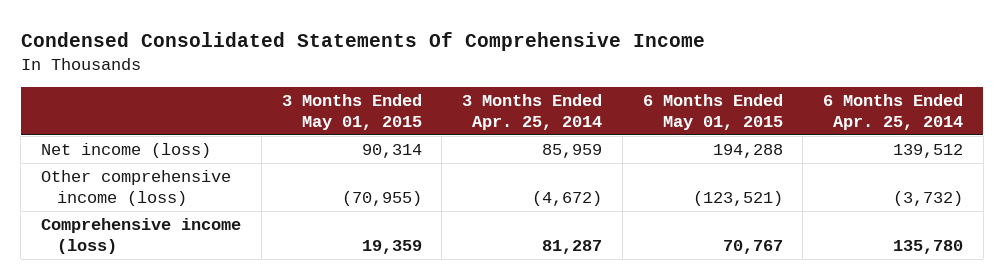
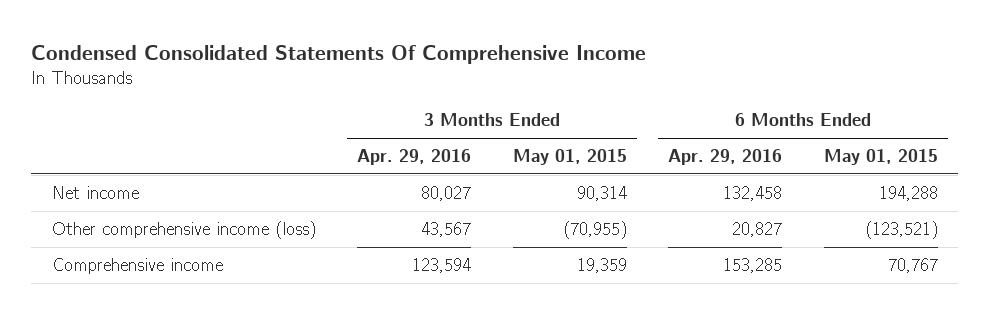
- | 3 Months Ended May 01, 2015 | 3 Months Ended Apr. 25, 2014 | 6 Months Ended May 01, 2015 | 6 Months Ended Apr. 25, 2014
+ | 3 Months Ended Apr. 29, 2016 | 3 Months Ended May 01, 2015 | 6 Months Ended Apr. 29, 2016 | 6 Months Ended May 01, 2015
- Net income (loss) | 90,314 | 85,959 | 194,288 | 139,512
+ Net income | 80,027 | 90,314 | 132,458 | 194,288
- Comprehensive income (loss) | 19,359 | 81,287 | 70,767 | 135,780
+ Comprehensive income | 123,594 | 19,359 | 153,285 | 70,767

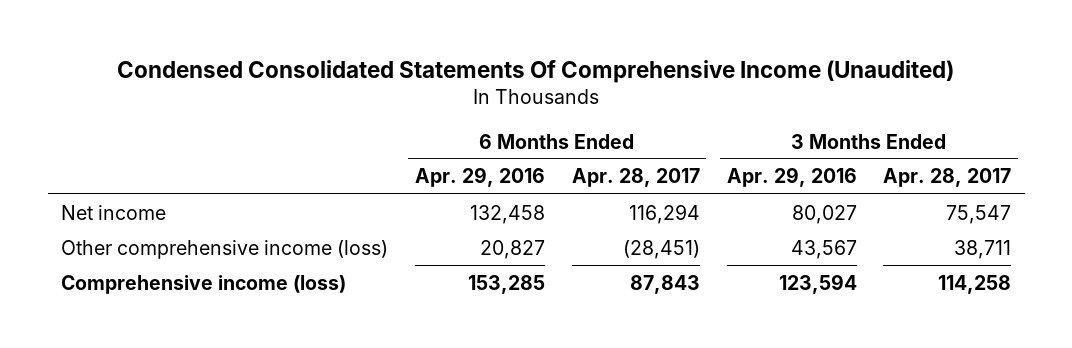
- Condensed Consolidated Statements Of Comprehensive Income
+ Condensed Consolidated Statements Of Comprehensive Income (Unaudited)
- | 3 Months Ended Apr. 29, 2016 | 3 Months Ended May 01, 2015 | 6 Months Ended Apr. 29, 2016 | 6 Months Ended May 01, 2015
+ | 6 Months Ended Apr. 29, 2016 | 6 Months Ended Apr. 28, 2017 | 3 Months Ended Apr. 29, 2016 | 3 Months Ended Apr. 28, 2017
- Comprehensive income | 123,594 | 19,359 | 153,285 | 70,767
+ Comprehensive income (loss) | 153,285 | 87,843 | 123,594 | 114,258

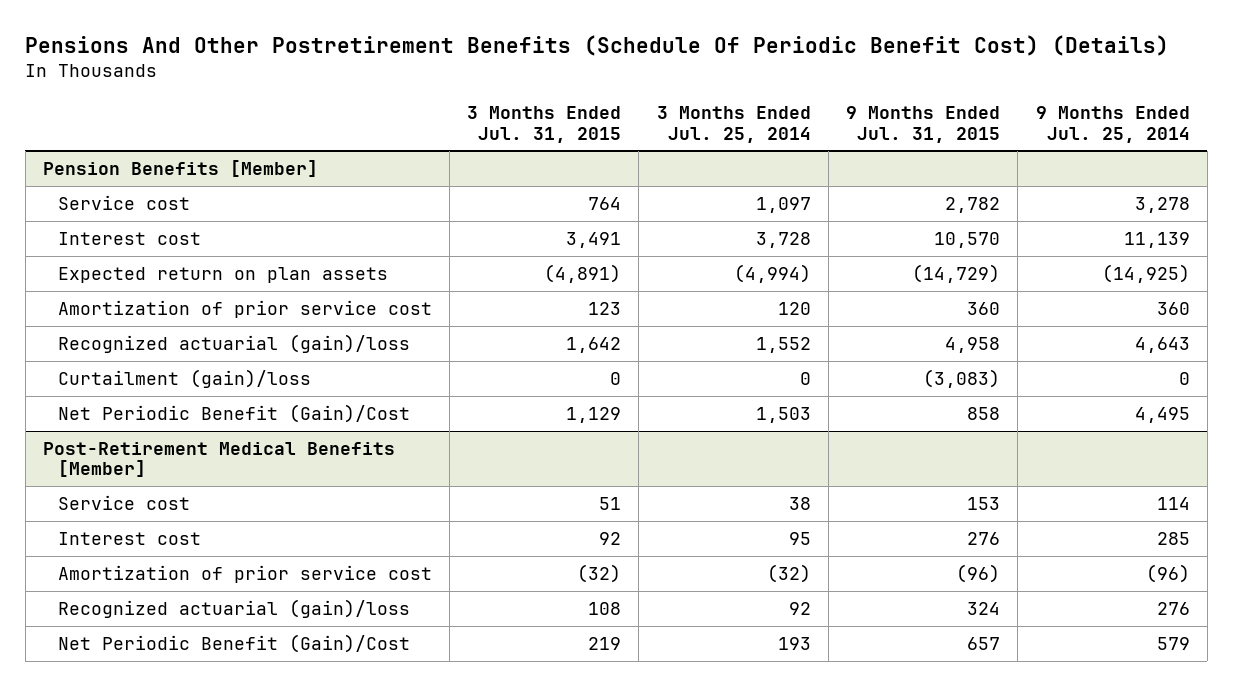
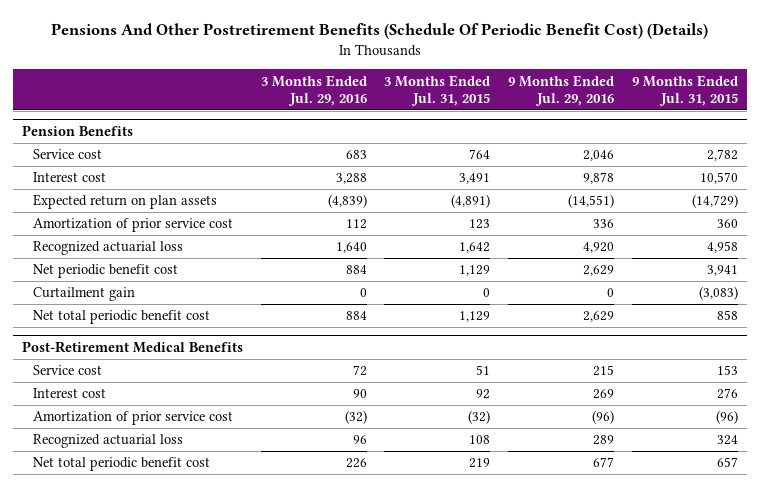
- | 3 Months Ended Jul. 31, 2015 | 3 Months Ended Jul. 25, 2014 | 9 Months Ended Jul. 31, 2015 | 9 Months Ended Jul. 25, 2014
+ | 3 Months Ended Jul. 29, 2016 | 3 Months Ended Jul. 31, 2015 | 9 Months Ended Jul. 29, 2016 | 9 Months Ended Jul. 31, 2015
- Pension Benefits [Member]
+ Pension Benefits
- Recognized actuarial (gain)/loss | 1,642 | 1,552 | 4,958 | 4,643
- Curtailment (gain)/loss | 0 | 0 | (3,083) | 0
- Net Periodic Benefit (Gain)/Cost | 1,129 | 1,503 | 858 | 4,495
- Post-Retirement Medical Benefits [Member]
+ Recognized actuarial loss | 1,640 | 1,642 | 4,920 | 4,958
+ Net periodic benefit cost | 884 | 1,129 | 2,629 | 3,941
+ Curtailment gain | 0 | 0 | 0 | (3,083)
+ Net total periodic benefit cost | 884 | 1,129 | 2,629 | 858
+ Post-Retirement Medical Benefits
- Recognized actuarial (gain)/loss | 108 | 92 | 324 | 276
- Net Periodic Benefit (Gain)/Cost | 219 | 193 | 657 | 579
+ Recognized actuarial loss | 96 | 108 | 289 | 324
+ Net total periodic benefit cost | 226 | 219 | 677 | 657

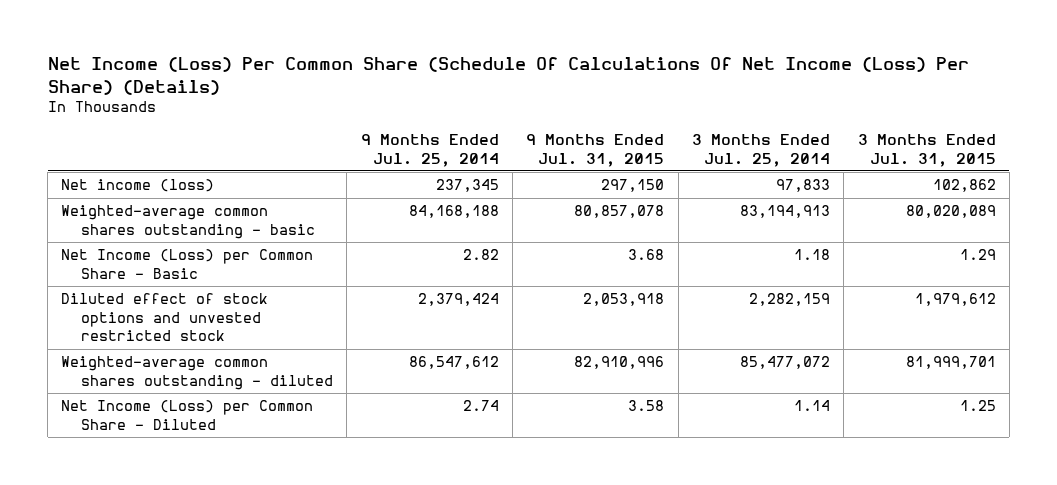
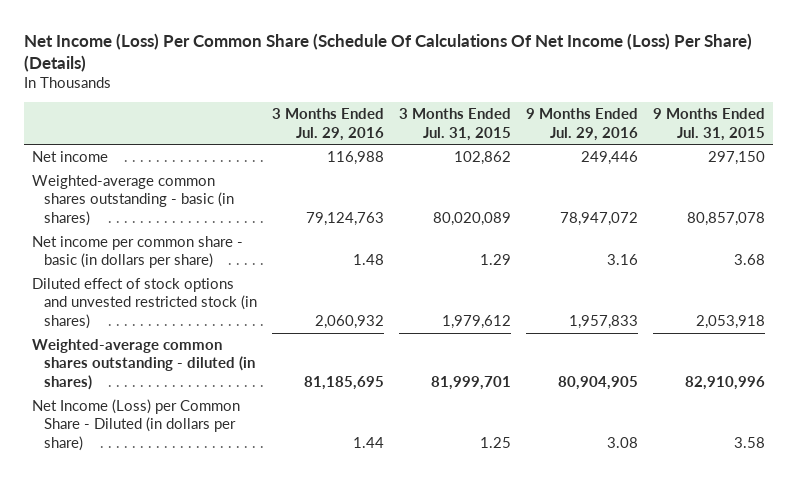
- | 9 Months Ended Jul. 25, 2014 | 9 Months Ended Jul. 31, 2015 | 3 Months Ended Jul. 25, 2014 | 3 Months Ended Jul. 31, 2015
+ | 3 Months Ended Jul. 29, 2016 | 3 Months Ended Jul. 31, 2015 | 9 Months Ended Jul. 29, 2016 | 9 Months Ended Jul. 31, 2015
- Net income (loss) | 237,345 | 297,150 | 97,833 | 102,862
- Weighted-average common shares outstanding - basic | 84,168,188 | 80,857,078 | 83,194,913 | 80,020,089
- Net Income (Loss) per Common Share - Basic | 2.82 | 3.68 | 1.18 | 1.29
- Diluted effect of stock options and unvested restricted stock | 2,379,424 | 2,053,918 | 2,282,159 | 1,979,612
- Weighted-average common shares outstanding - diluted | 86,547,612 | 82,910,996 | 85,477,072 | 81,999,701
- Net Income (Loss) per Common Share - Diluted | 2.74 | 3.58 | 1.14 | 1.25
+ Net income | 116,988 | 102,862 | 249,446 | 297,150
+ Weighted-average common shares outstanding - basic (in shares) | 79,124,763 | 80,020,089 | 78,947,072 | 80,857,078
+ Net income per common share - basic (in dollars per share) | 1.48 | 1.29 | 3.16 | 3.68
+ Diluted effect of stock options and unvested restricted stock (in shares) | 2,060,932 | 1,979,612 | 1,957,833 | 2,053,918
+ Weighted-average common shares outstanding - diluted (in shares) | 81,185,695 | 81,999,701 | 80,904,905 | 82,910,996
+ Net Income (Loss) per Common Share - Diluted (in dollars per share) | 1.44 | 1.25 | 3.08 | 3.58

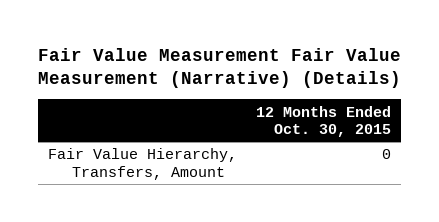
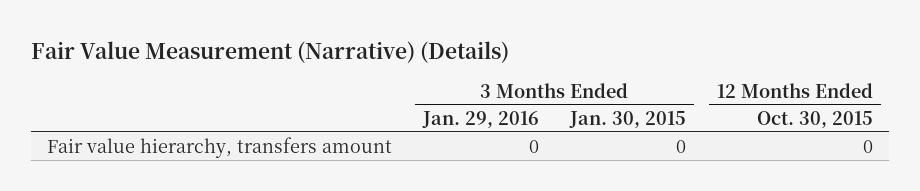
- Fair Value Measurement Fair Value Measurement (Narrative) (Details)
+ Fair Value Measurement (Narrative) (Details)
- | 12 Months Ended Oct. 30, 2015
+ | 3 Months Ended Jan. 29, 2016 | 3 Months Ended Jan. 30, 2015 | 12 Months Ended Oct. 30, 2015
- Fair Value Hierarchy, Transfers, Amount | 0
+ Fair value hierarchy, transfers amount | 0 | 0 | 0

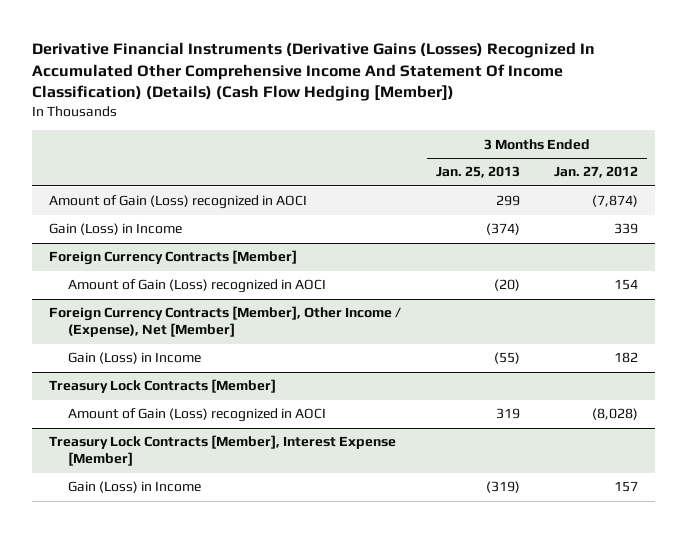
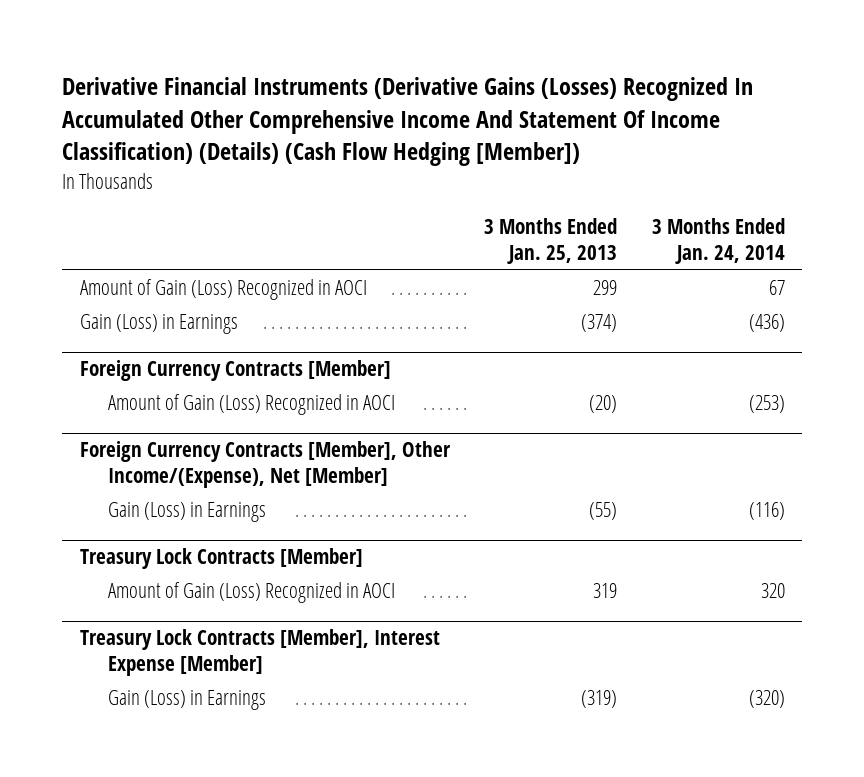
- | 3 Months Ended Jan. 25, 2013 | 3 Months Ended Jan. 27, 2012
+ | 3 Months Ended Jan. 25, 2013 | 3 Months Ended Jan. 24, 2014
- Amount of Gain (Loss) recognized in AOCI | 299 | (7,874)
- Gain (Loss) in Income | (374) | 339
+ Amount of Gain (Loss) Recognized in AOCI | 299 | 67
+ Gain (Loss) in Earnings | (374) | (436)
@ Foreign Currency Contracts [Member]
- Amount of Gain (Loss) recognized in AOCI | (20) | 154
- Foreign Currency Contracts [Member], Other Income / (Expense), Net [Member]
- Gain (Loss) in Income | (55) | 182
@ Foreign Currency Contracts [Member]
+ Amount of Gain (Loss) Recognized in AOCI | (20) | (253)
+ Foreign Currency Contracts [Member], Other Income/(Expense), Net [Member]
+ Gain (Loss) in Earnings | (55) | (116)
@ Treasury Lock Contracts [Member]
- Amount of Gain (Loss) recognized in AOCI | 319 | (8,028)
+ Amount of Gain (Loss) Recognized in AOCI | 319 | 320
@ Treasury Lock Contracts [Member], Interest Expense [Member]
- Gain (Loss) in Income | (319) | 157
+ Gain (Loss) in Earnings | (319) | (320)

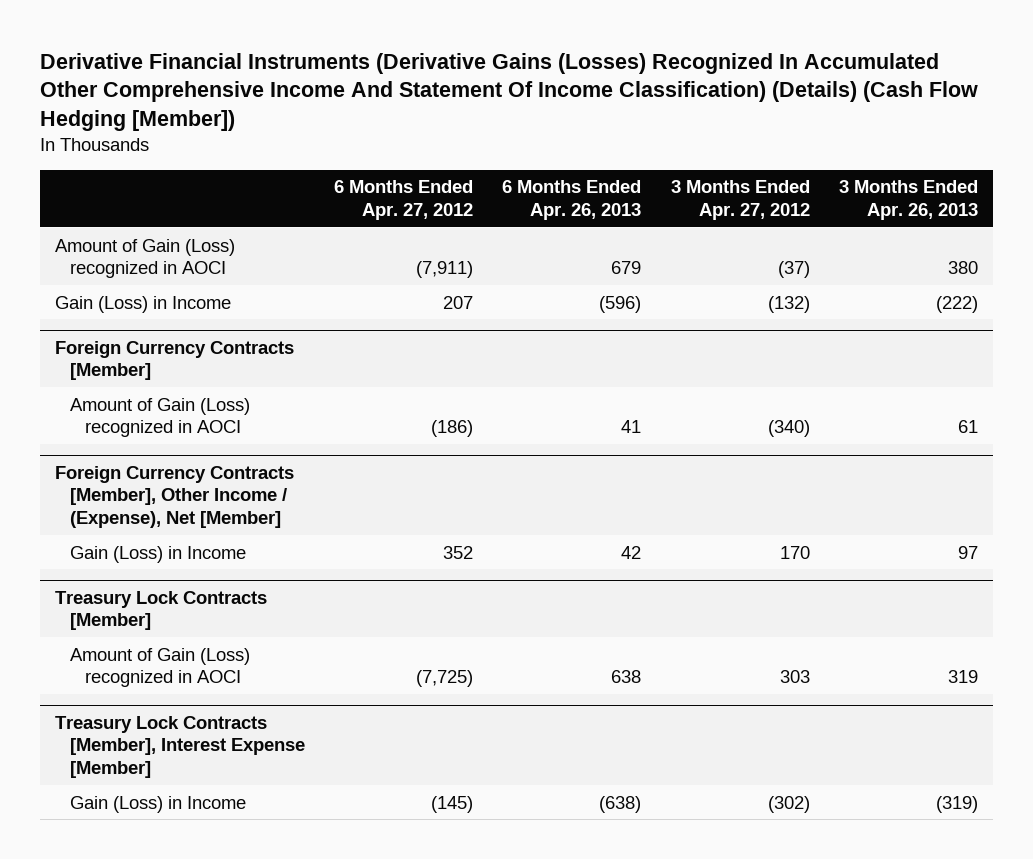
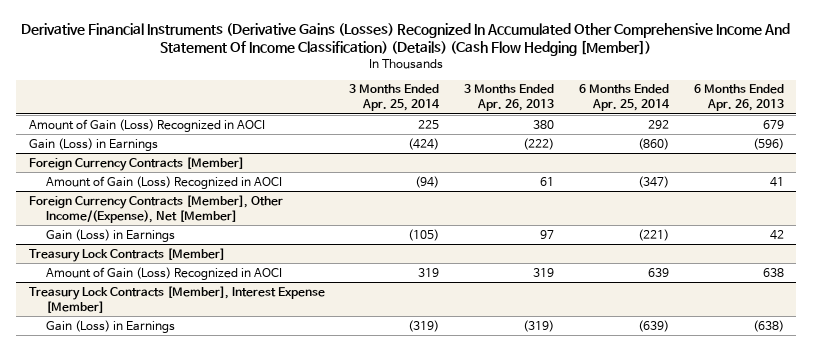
- | 6 Months Ended Apr. 27, 2012 | 6 Months Ended Apr. 26, 2013 | 3 Months Ended Apr. 27, 2012 | 3 Months Ended Apr. 26, 2013
+ | 3 Months Ended Apr. 25, 2014 | 3 Months Ended Apr. 26, 2013 | 6 Months Ended Apr. 25, 2014 | 6 Months Ended Apr. 26, 2013
- Amount of Gain (Loss) recognized in AOCI | (7,911) | 679 | (37) | 380
- Gain (Loss) in Income | 207 | (596) | (132) | (222)
+ Amount of Gain (Loss) Recognized in AOCI | 225 | 380 | 292 | 679
+ Gain (Loss) in Earnings | (424) | (222) | (860) | (596)
@ Foreign Currency Contracts [Member]
- Amount of Gain (Loss) recognized in AOCI | (186) | 41 | (340) | 61
- Foreign Currency Contracts [Member], Other Income / (Expense), Net [Member]
- Gain (Loss) in Income | 352 | 42 | 170 | 97
@ Foreign Currency Contracts [Member]
+ Amount of Gain (Loss) Recognized in AOCI | (94) | 61 | (347) | 41
+ Foreign Currency Contracts [Member], Other Income/(Expense), Net [Member]
+ Gain (Loss) in Earnings | (105) | 97 | (221) | 42
@ Treasury Lock Contracts [Member]
- Amount of Gain (Loss) recognized in AOCI | (7,725) | 638 | 303 | 319
+ Amount of Gain (Loss) Recognized in AOCI | 319 | 319 | 639 | 638
@ Treasury Lock Contracts [Member], Interest Expense [Member]
- Gain (Loss) in Income | (145) | (638) | (302) | (319)
+ Gain (Loss) in Earnings | (319) | (319) | (639) | (638)

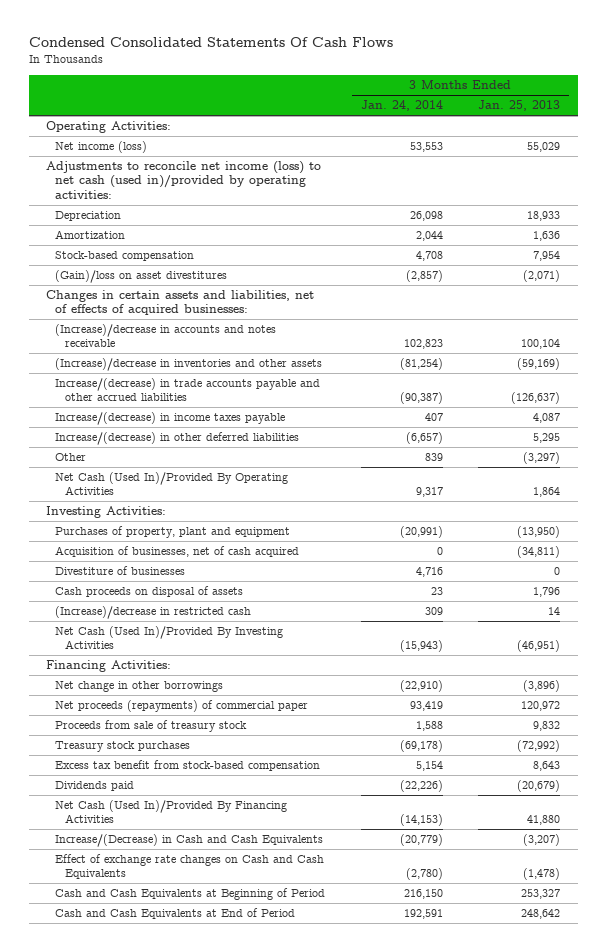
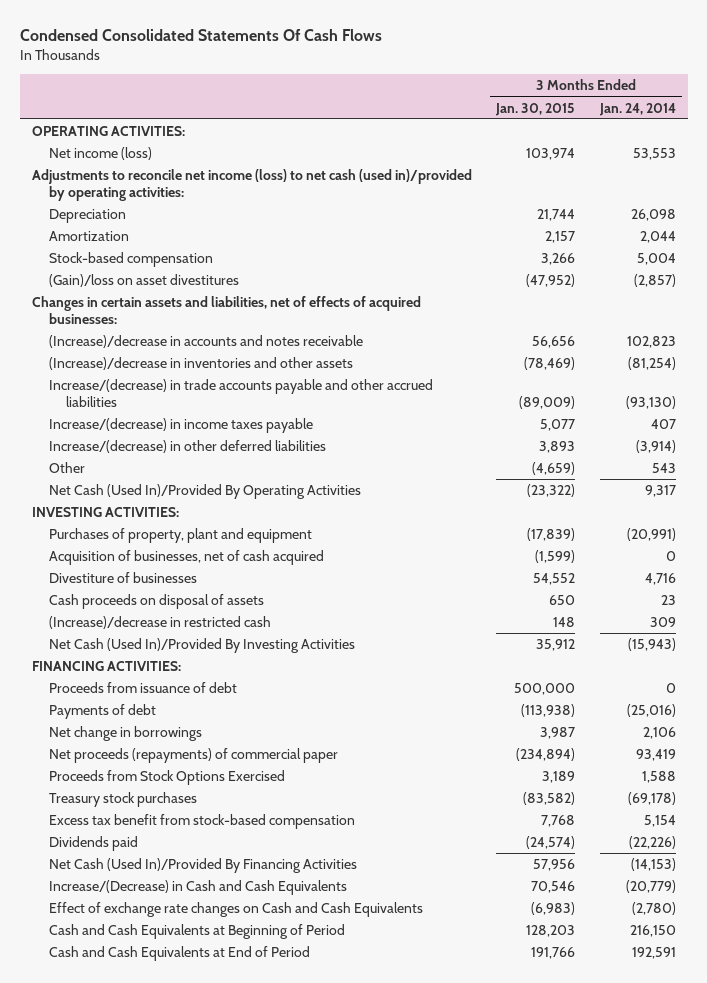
- | 3 Months Ended Jan. 24, 2014 | 3 Months Ended Jan. 25, 2013
+ | 3 Months Ended Jan. 30, 2015 | 3 Months Ended Jan. 24, 2014
- Operating Activities:
+ OPERATING ACTIVITIES:
- Stock-based compensation | 4,708 | 7,954
+ Stock-based compensation | 3,266 | 5,004
- Increase/(decrease) in trade accounts payable and other accrued liabilities | (90,387) | (126,637)
+ Increase/(decrease) in trade accounts payable and other accrued liabilities | (89,009) | (93,130)
- Increase/(decrease) in other deferred liabilities | (6,657) | 5,295
- Other | 839 | (3,297)
+ Increase/(decrease) in other deferred liabilities | 3,893 | (3,914)
+ Other | (4,659) | 543
- Investing Activities:
+ INVESTING ACTIVITIES:
- Financing Activities:
- Net change in other borrowings | (22,910) | (3,896)
+ FINANCING ACTIVITIES:
+ Proceeds from issuance of debt | 500,000 | 0
+ Payments of debt | (113,938) | (25,016)
+ Net change in borrowings | 3,987 | 2,106
- Proceeds from sale of treasury stock | 1,588 | 9,832
+ Proceeds from Stock Options Exercised | 3,189 | 1,588

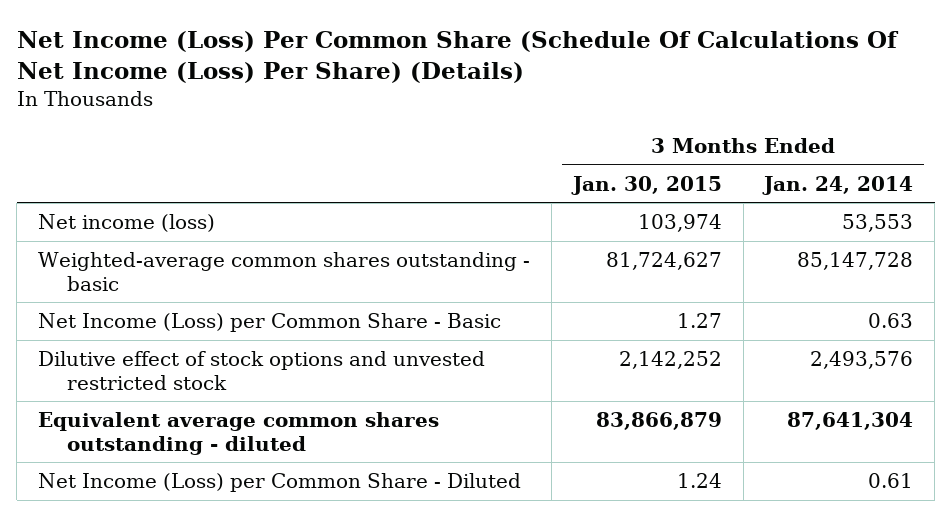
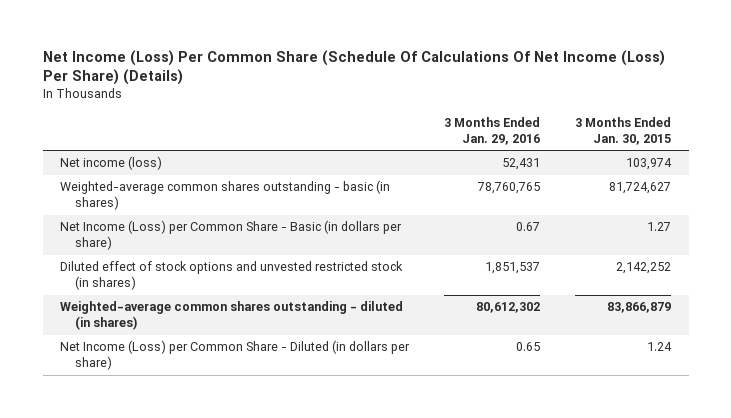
- | 3 Months Ended Jan. 30, 2015 | 3 Months Ended Jan. 24, 2014
+ | 3 Months Ended Jan. 29, 2016 | 3 Months Ended Jan. 30, 2015
- Weighted-average common shares outstanding - basic | 81,724,627 | 85,147,728
- Net Income (Loss) per Common Share - Basic | 1.27 | 0.63
- Dilutive effect of stock options and unvested restricted stock | 2,142,252 | 2,493,576
- Equivalent average common shares outstanding - diluted | 83,866,879 | 87,641,304
- Net Income (Loss) per Common Share - Diluted | 1.24 | 0.61
+ Weighted-average common shares outstanding - basic (in shares) | 78,760,765 | 81,724,627
+ Net Income (Loss) per Common Share - Basic (in dollars per share) | 0.67 | 1.27
+ Diluted effect of stock options and unvested restricted stock (in shares) | 1,851,537 | 2,142,252
+ Weighted-average common shares outstanding - diluted (in shares) | 80,612,302 | 83,866,879
+ Net Income (Loss) per Common Share - Diluted (in dollars per share) | 0.65 | 1.24

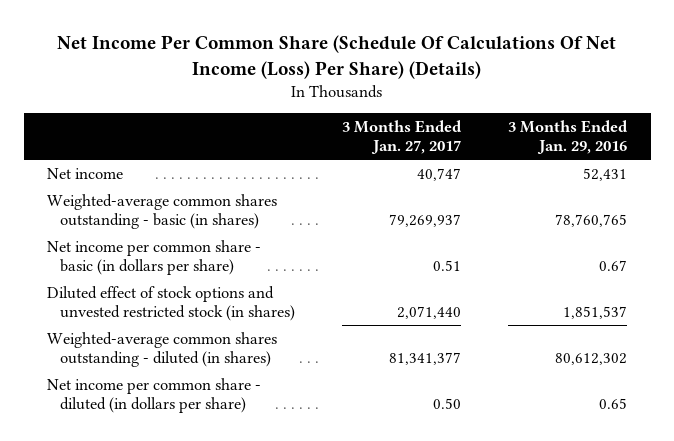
- Net Income (Loss) Per Common Share (Schedule Of Calculations Of Net Income (Loss) Per Share) (Details)
+ Net Income Per Common Share (Schedule Of Calculations Of Net Income (Loss) Per Share) (Details)
- | 3 Months Ended Jan. 29, 2016 | 3 Months Ended Jan. 30, 2015
+ | 3 Months Ended Jan. 27, 2017 | 3 Months Ended Jan. 29, 2016
- Net income (loss) | 52,431 | 103,974
+ Net income | 40,747 | 52,431
- Net Income (Loss) per Common Share - Basic (in dollars per share) | 0.67 | 1.27
+ Net income per common share - basic (in dollars per share) | 0.51 | 0.67
- Net Income (Loss) per Common Share - Diluted (in dollars per share) | 0.65 | 1.24
+ Net income per common share - diluted (in dollars per share) | 0.50 | 0.65

